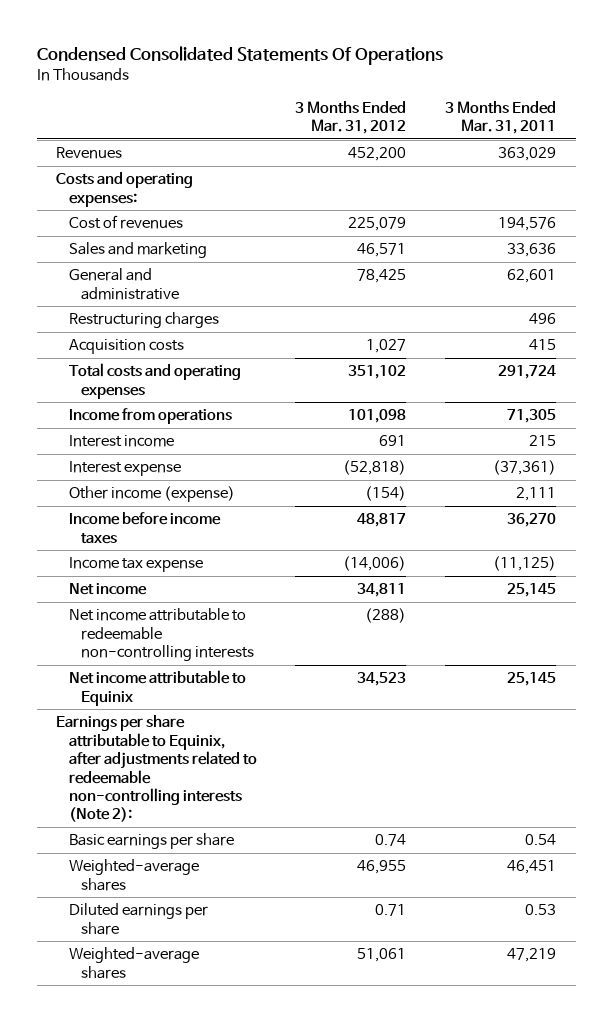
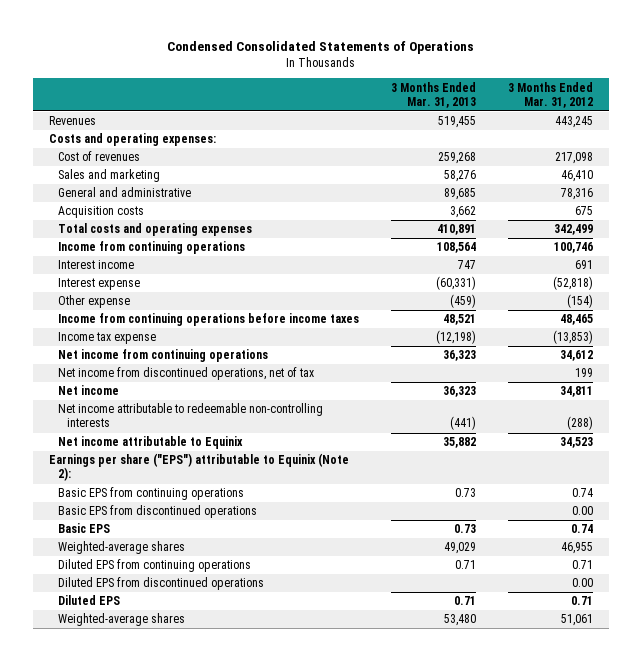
- Condensed Consolidated Statements Of Operations
+ Condensed Consolidated Statements of Operations
- | 3 Months Ended Mar. 31, 2012 | 3 Months Ended Mar. 31, 2011
+ | 3 Months Ended Mar. 31, 2013 | 3 Months Ended Mar. 31, 2012
- Revenues | 452,200 | 363,029
+ Revenues | 519,455 | 443,245
- Cost of revenues | 225,079 | 194,576
- Sales and marketing | 46,571 | 33,636
- General and administrative | 78,425 | 62,601
- Restructuring charges | | 496
- Acquisition costs | 1,027 | 415
- Total costs and operating expenses | 351,102 | 291,724
- Income from operations | 101,098 | 71,305
+ Cost of revenues | 259,268 | 217,098
+ Sales and marketing | 58,276 | 46,410
+ General and administrative | 89,685 | 78,316
+ Acquisition costs | 3,662 | 675
+ Total costs and operating expenses | 410,891 | 342,499
+ Income from continuing operations | 108,564 | 100,746
- Other income (expense) | (154) | 2,111
- Income before income taxes | 48,817 | 36,270
- Income tax expense | (14,006) | (11,125)
+ Other expense | (459) | (154)
+ Income from continuing operations before income taxes | 48,521 | 48,465
+ Income tax expense | (12,198) | (13,853)
+ Net income from continuing operations | 36,323 | 34,612
+ Net income from discontinued operations, net of tax | | 199
- Earnings per share attributable to Equinix, after adjustments related to redeemable non-controlling interests (Note 2):
- Basic earnings per share | 0.74 | 0.54
+ Earnings per share ("EPS") attributable to Equinix (Note 2):
+ Basic EPS from continuing operations | 0.73 | 0.74
+ Basic EPS from discontinued operations | | 0.00
+ Basic EPS | 0.73 | 0.74
- Diluted earnings per share | 0.71 | 0.53
+ Diluted EPS from continuing operations | 0.71 | 0.71
+ Diluted EPS from discontinued operations | | 0.00
+ Diluted EPS | 0.71 | 0.71

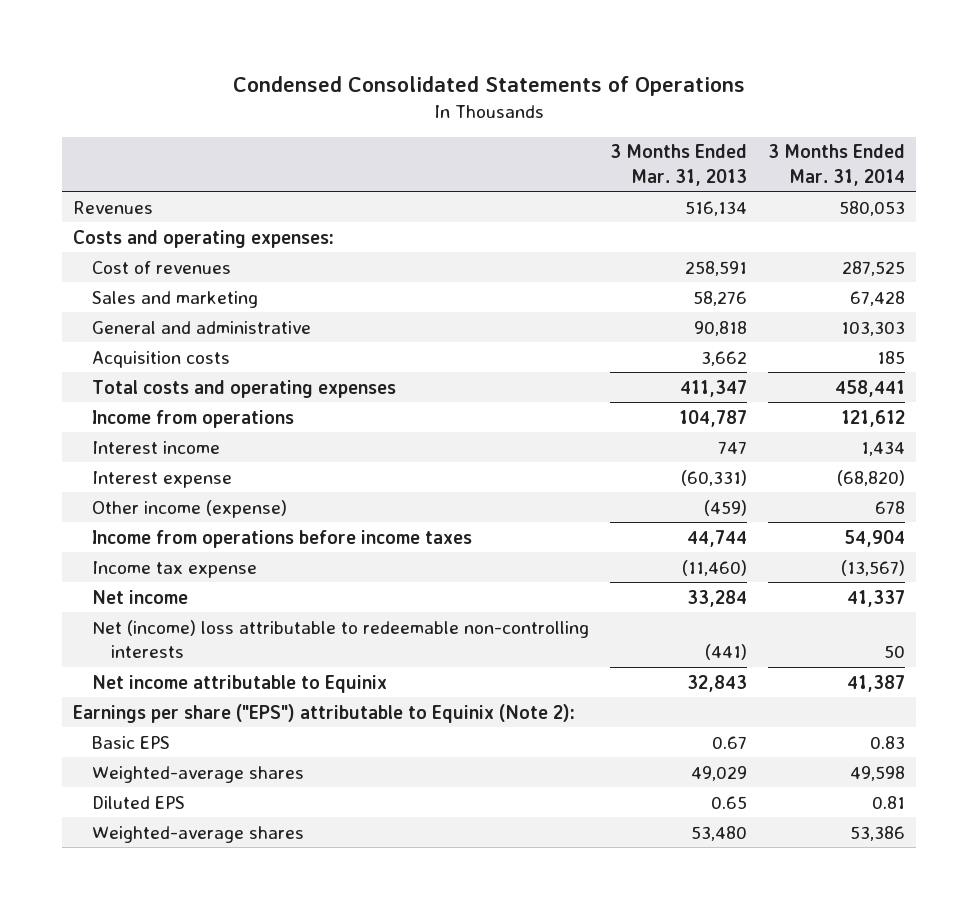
- | 3 Months Ended Mar. 31, 2013 | 3 Months Ended Mar. 31, 2012
+ | 3 Months Ended Mar. 31, 2013 | 3 Months Ended Mar. 31, 2014
- Revenues | 519,455 | 443,245
+ Revenues | 516,134 | 580,053
- Cost of revenues | 259,268 | 217,098
+ Cost of revenues | 258,591 | 287,525
- General and administrative | 89,685 | 78,316
+ General and administrative | 90,818 | 103,303
- Total costs and operating expenses | 410,891 | 342,499
- Income from continuing operations | 108,564 | 100,746
+ Total costs and operating expenses | 411,347 | 458,441
+ Income from operations | 104,787 | 121,612
- Other expense | (459) | (154)
- Income from continuing operations before income taxes | 48,521 | 48,465
- Income tax expense | (12,198) | (13,853)
- Net income from continuing operations | 36,323 | 34,612
- Net income from discontinued operations, net of tax | | 199
- Net income | 36,323 | 34,811
- Net income attributable to redeemable non-controlling interests | (441) | (288)
- Net income attributable to Equinix | 35,882 | 34,523
+ Other income (expense) | (459) | 678
+ Income from operations before income taxes | 44,744 | 54,904
+ Income tax expense | (11,460) | (13,567)
+ Net income | 33,284 | 41,337
+ Net (income) loss attributable to redeemable non-controlling interests | (441) | 50
+ Net income attributable to Equinix | 32,843 | 41,387
- Basic EPS from continuing operations | 0.73 | 0.74
- Basic EPS from discontinued operations | | 0.00
- Basic EPS | 0.73 | 0.74
+ Basic EPS | 0.67 | 0.83
- Diluted EPS from continuing operations | 0.71 | 0.71
- Diluted EPS from discontinued operations | | 0.00
- Diluted EPS | 0.71 | 0.71
+ Diluted EPS | 0.65 | 0.81

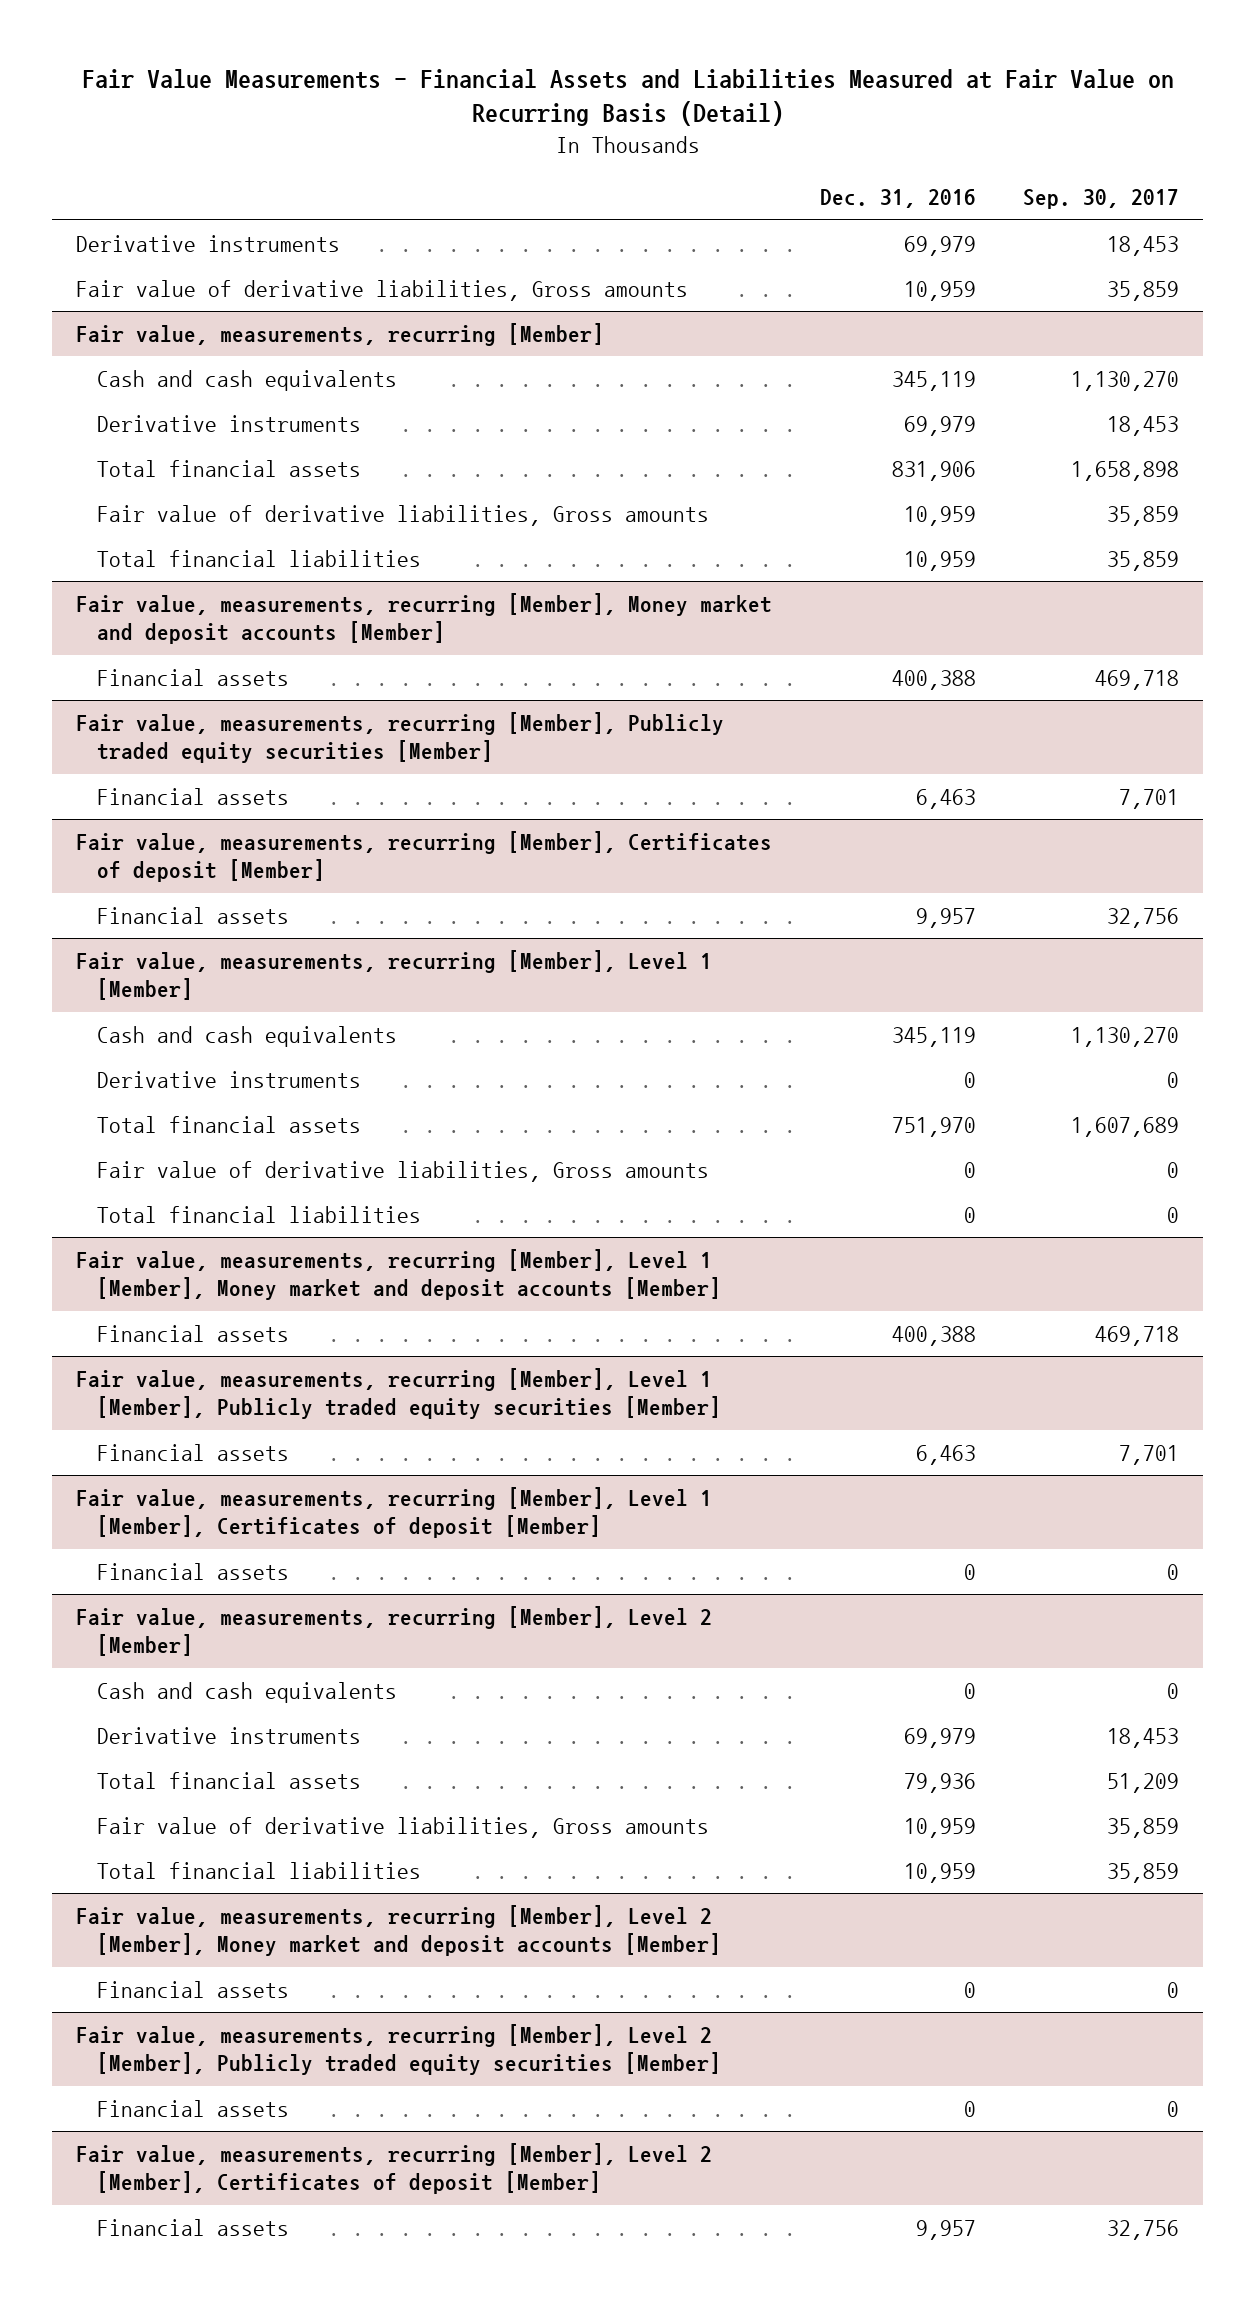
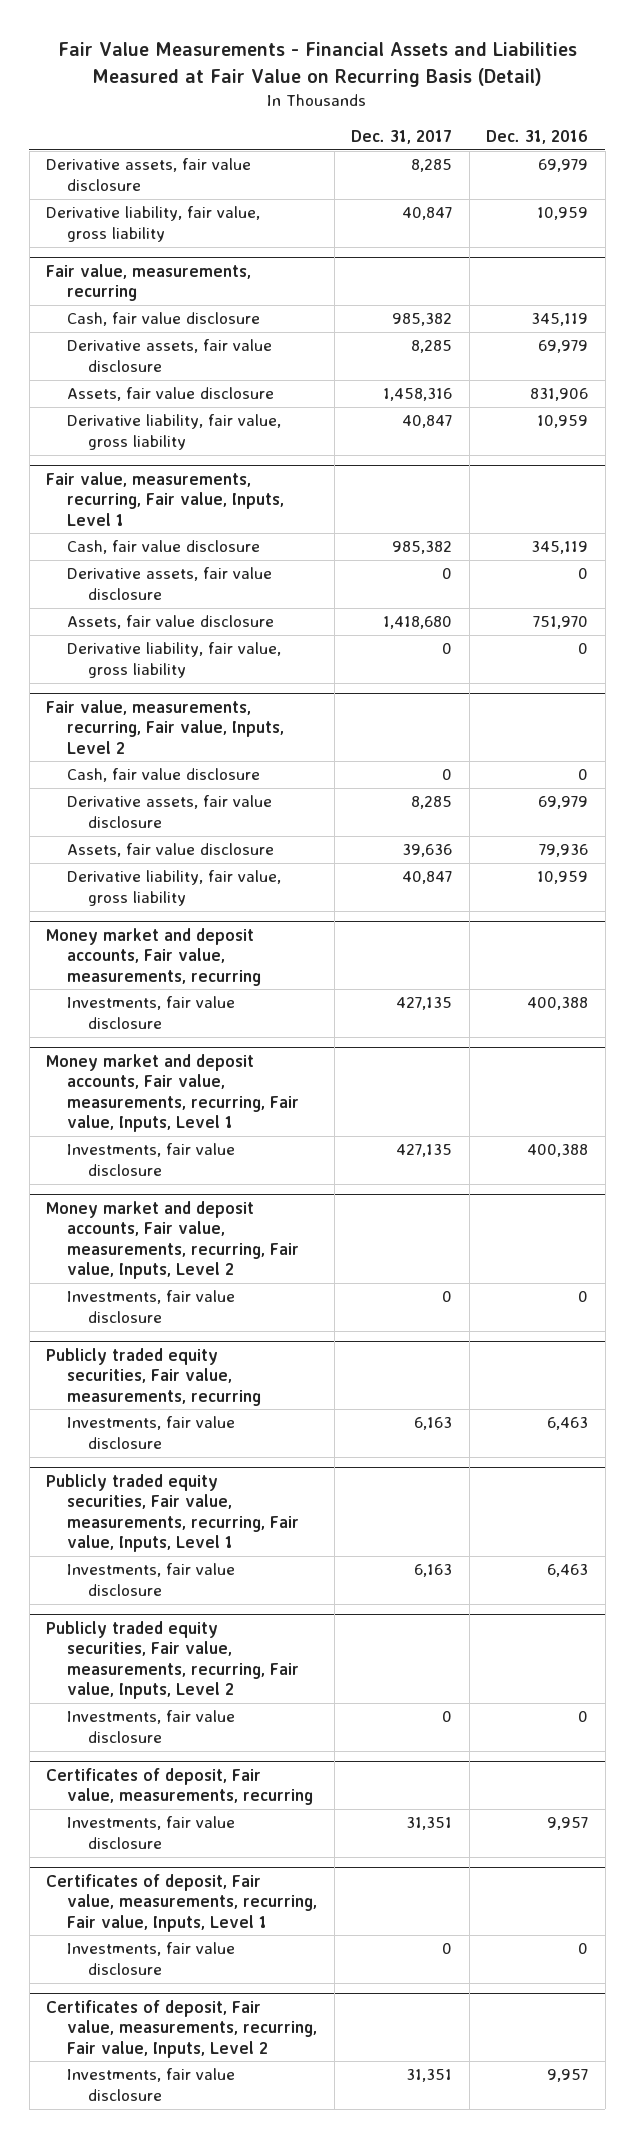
- | Dec. 31, 2016 | Sep. 30, 2017
+ | Dec. 31, 2017 | Dec. 31, 2016
- Derivative instruments | 69,979 | 18,453
- Fair value of derivative liabilities, Gross amounts | 10,959 | 35,859
- Fair value, measurements, recurring [Member]
- Cash and cash equivalents | 345,119 | 1,130,270
- Derivative instruments | 69,979 | 18,453
- Total financial assets | 831,906 | 1,658,898
- Fair value of derivative liabilities, Gross amounts | 10,959 | 35,859
- Total financial liabilities | 10,959 | 35,859
- Fair value, measurements, recurring [Member], Money market and deposit accounts [Member]
- Financial assets | 400,388 | 469,718
- Fair value, measurements, recurring [Member], Publicly traded equity securities [Member]
- Financial assets | 6,463 | 7,701
- Fair value, measurements, recurring [Member], Certificates of deposit [Member]
- Financial assets | 9,957 | 32,756
- Fair value, measurements, recurring [Member], Level 1 [Member]
- Cash and cash equivalents | 345,119 | 1,130,270
- Derivative instruments | 0 | 0
- Total financial assets | 751,970 | 1,607,689
- Fair value of derivative liabilities, Gross amounts | 0 | 0
- Total financial liabilities | 0 | 0
- Fair value, measurements, recurring [Member], Level 1 [Member], Money market and deposit accounts [Member]
- Financial assets | 400,388 | 469,718
- Fair value, measurements, recurring [Member], Level 1 [Member], Publicly traded equity securities [Member]
- Financial assets | 6,463 | 7,701
- Fair value, measurements, recurring [Member], Level 1 [Member], Certificates of deposit [Member]
- Financial assets | 0 | 0
- Fair value, measurements, recurring [Member], Level 2 [Member]
- Cash and cash equivalents | 0 | 0
- Derivative instruments | 69,979 | 18,453
- Total financial assets | 79,936 | 51,209
- Fair value of derivative liabilities, Gross amounts | 10,959 | 35,859
- Total financial liabilities | 10,959 | 35,859
- Fair value, measurements, recurring [Member], Level 2 [Member], Money market and deposit accounts [Member]
- Financial assets | 0 | 0
- Fair value, measurements, recurring [Member], Level 2 [Member], Publicly traded equity securities [Member]
- Financial assets | 0 | 0
- Fair value, measurements, recurring [Member], Level 2 [Member], Certificates of deposit [Member]
- Financial assets | 9,957 | 32,756
+ Derivative assets, fair value disclosure | 8,285 | 69,979
+ Derivative liability, fair value, gross liability | 40,847 | 10,959
+ Fair value, measurements, recurring
+ Cash, fair value disclosure | 985,382 | 345,119
+ Derivative assets, fair value disclosure | 8,285 | 69,979
+ Assets, fair value disclosure | 1,458,316 | 831,906
+ Derivative liability, fair value, gross liability | 40,847 | 10,959
+ Fair value, measurements, recurring, Fair value, Inputs, Level 1
+ Cash, fair value disclosure | 985,382 | 345,119
+ Derivative assets, fair value disclosure | 0 | 0
+ Assets, fair value disclosure | 1,418,680 | 751,970
+ Derivative liability, fair value, gross liability | 0 | 0
+ Fair value, measurements, recurring, Fair value, Inputs, Level 2
+ Cash, fair value disclosure | 0 | 0
+ Derivative assets, fair value disclosure | 8,285 | 69,979
+ Assets, fair value disclosure | 39,636 | 79,936
+ Derivative liability, fair value, gross liability | 40,847 | 10,959
+ Money market and deposit accounts, Fair value, measurements, recurring
+ Investments, fair value disclosure | 427,135 | 400,388
+ Money market and deposit accounts, Fair value, measurements, recurring, Fair value, Inputs, Level 1
+ Investments, fair value disclosure | 427,135 | 400,388
+ Money market and deposit accounts, Fair value, measurements, recurring, Fair value, Inputs, Level 2
+ Investments, fair value disclosure | 0 | 0
+ Publicly traded equity securities, Fair value, measurements, recurring
+ Investments, fair value disclosure | 6,163 | 6,463
+ Publicly traded equity securities, Fair value, measurements, recurring, Fair value, Inputs, Level 1
+ Investments, fair value disclosure | 6,163 | 6,463
+ Publicly traded equity securities, Fair value, measurements, recurring, Fair value, Inputs, Level 2
+ Investments, fair value disclosure | 0 | 0
+ Certificates of deposit, Fair value, measurements, recurring
+ Investments, fair value disclosure | 31,351 | 9,957
+ Certificates of deposit, Fair value, measurements, recurring, Fair value, Inputs, Level 1
+ Investments, fair value disclosure | 0 | 0
+ Certificates of deposit, Fair value, measurements, recurring, Fair value, Inputs, Level 2
+ Investments, fair value disclosure | 31,351 | 9,957

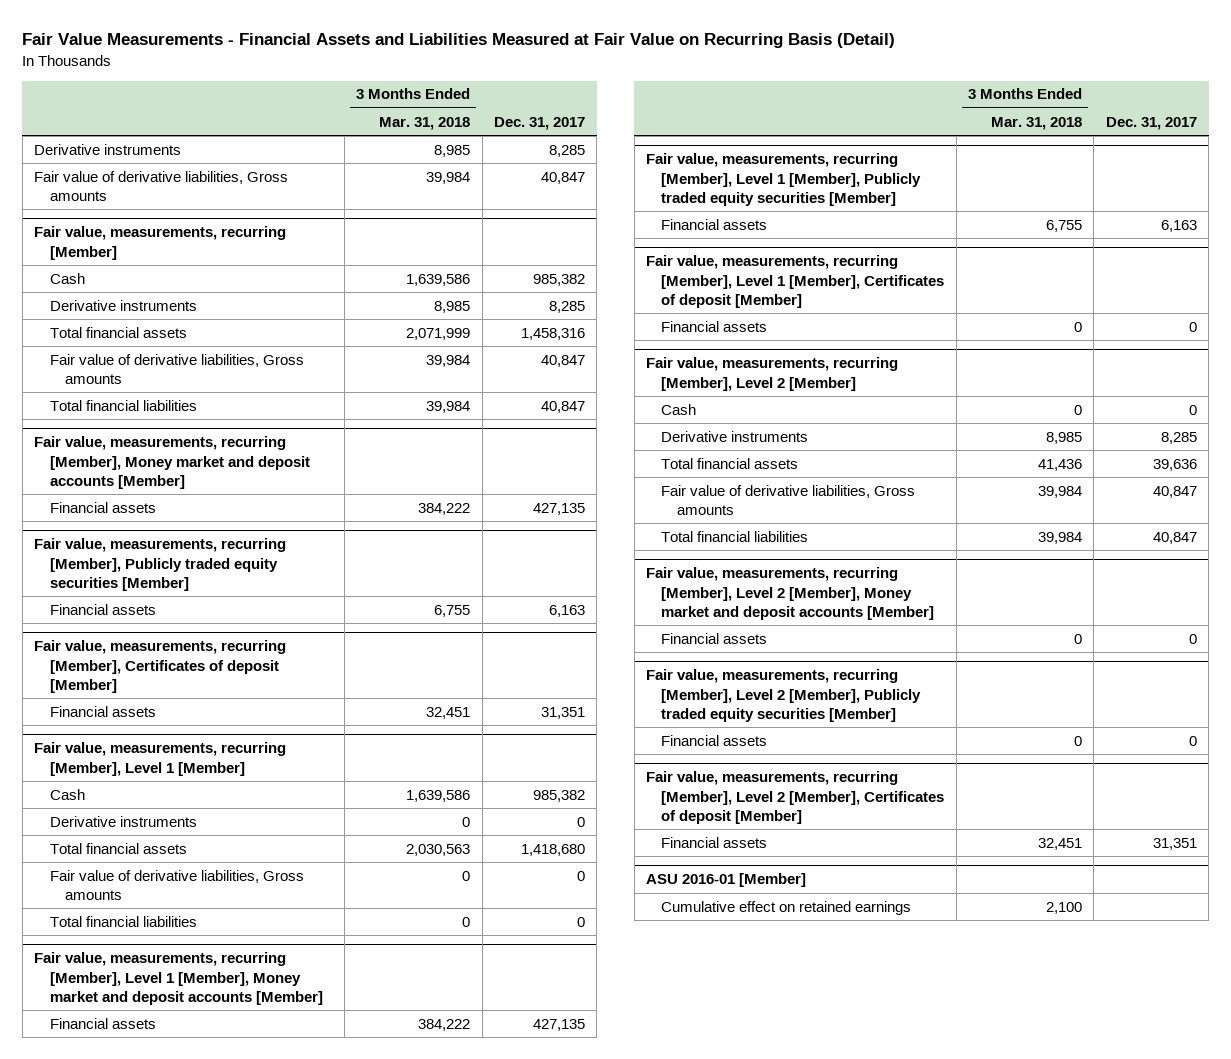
- | Dec. 31, 2017 | Dec. 31, 2016
+ | 3 Months Ended Mar. 31, 2018 | Dec. 31, 2017
- Derivative assets, fair value disclosure | 8,285 | 69,979
- Derivative liability, fair value, gross liability | 40,847 | 10,959
- Fair value, measurements, recurring
- Cash, fair value disclosure | 985,382 | 345,119
- Derivative assets, fair value disclosure | 8,285 | 69,979
- Assets, fair value disclosure | 1,458,316 | 831,906
- Derivative liability, fair value, gross liability | 40,847 | 10,959
- Fair value, measurements, recurring, Fair value, Inputs, Level 1
- Cash, fair value disclosure | 985,382 | 345,119
- Derivative assets, fair value disclosure | 0 | 0
- Assets, fair value disclosure | 1,418,680 | 751,970
- Derivative liability, fair value, gross liability | 0 | 0
- Fair value, measurements, recurring, Fair value, Inputs, Level 2
- Cash, fair value disclosure | 0 | 0
- Derivative assets, fair value disclosure | 8,285 | 69,979
- Assets, fair value disclosure | 39,636 | 79,936
- Derivative liability, fair value, gross liability | 40,847 | 10,959
- Money market and deposit accounts, Fair value, measurements, recurring
- Investments, fair value disclosure | 427,135 | 400,388
- Money market and deposit accounts, Fair value, measurements, recurring, Fair value, Inputs, Level 1
- Investments, fair value disclosure | 427,135 | 400,388
- Money market and deposit accounts, Fair value, measurements, recurring, Fair value, Inputs, Level 2
- Investments, fair value disclosure | 0 | 0
- Publicly traded equity securities, Fair value, measurements, recurring
- Investments, fair value disclosure | 6,163 | 6,463
- Publicly traded equity securities, Fair value, measurements, recurring, Fair value, Inputs, Level 1
- Investments, fair value disclosure | 6,163 | 6,463
- Publicly traded equity securities, Fair value, measurements, recurring, Fair value, Inputs, Level 2
- Investments, fair value disclosure | 0 | 0
- Certificates of deposit, Fair value, measurements, recurring
- Investments, fair value disclosure | 31,351 | 9,957
- Certificates of deposit, Fair value, measurements, recurring, Fair value, Inputs, Level 1
- Investments, fair value disclosure | 0 | 0
- Certificates of deposit, Fair value, measurements, recurring, Fair value, Inputs, Level 2
- Investments, fair value disclosure | 31,351 | 9,957
+ Derivative instruments | 8,985 | 8,285
+ Fair value of derivative liabilities, Gross amounts | 39,984 | 40,847
+ Fair value, measurements, recurring [Member]
+ Cash | 1,639,586 | 985,382
+ Derivative instruments | 8,985 | 8,285
+ Total financial assets | 2,071,999 | 1,458,316
+ Fair value of derivative liabilities, Gross amounts | 39,984 | 40,847
+ Total financial liabilities | 39,984 | 40,847
+ Fair value, measurements, recurring [Member], Money market and deposit accounts [Member]
+ Financial assets | 384,222 | 427,135
+ Fair value, measurements, recurring [Member], Publicly traded equity securities [Member]
+ Financial assets | 6,755 | 6,163
+ Fair value, measurements, recurring [Member], Certificates of deposit [Member]
+ Financial assets | 32,451 | 31,351
+ Fair value, measurements, recurring [Member], Level 1 [Member]
+ Cash | 1,639,586 | 985,382
+ Derivative instruments | 0 | 0
+ Total financial assets | 2,030,563 | 1,418,680
+ Fair value of derivative liabilities, Gross amounts | 0 | 0
+ Total financial liabilities | 0 | 0
+ Fair value, measurements, recurring [Member], Level 1 [Member], Money market and deposit accounts [Member]
+ Financial assets | 384,222 | 427,135
+ Fair value, measurements, recurring [Member], Level 1 [Member], Publicly traded equity securities [Member]
+ Financial assets | 6,755 | 6,163
+ Fair value, measurements, recurring [Member], Level 1 [Member], Certificates of deposit [Member]
+ Financial assets | 0 | 0
+ Fair value, measurements, recurring [Member], Level 2 [Member]
+ Cash | 0 | 0
+ Derivative instruments | 8,985 | 8,285
+ Total financial assets | 41,436 | 39,636
+ Fair value of derivative liabilities, Gross amounts | 39,984 | 40,847
+ Total financial liabilities | 39,984 | 40,847
+ Fair value, measurements, recurring [Member], Level 2 [Member], Money market and deposit accounts [Member]
+ Financial assets | 0 | 0
+ Fair value, measurements, recurring [Member], Level 2 [Member], Publicly traded equity securities [Member]
+ Financial assets | 0 | 0
+ Fair value, measurements, recurring [Member], Level 2 [Member], Certificates of deposit [Member]
+ Financial assets | 32,451 | 31,351
+ ASU 2016-01 [Member]
+ Cumulative effect on retained earnings | 2,100 |

